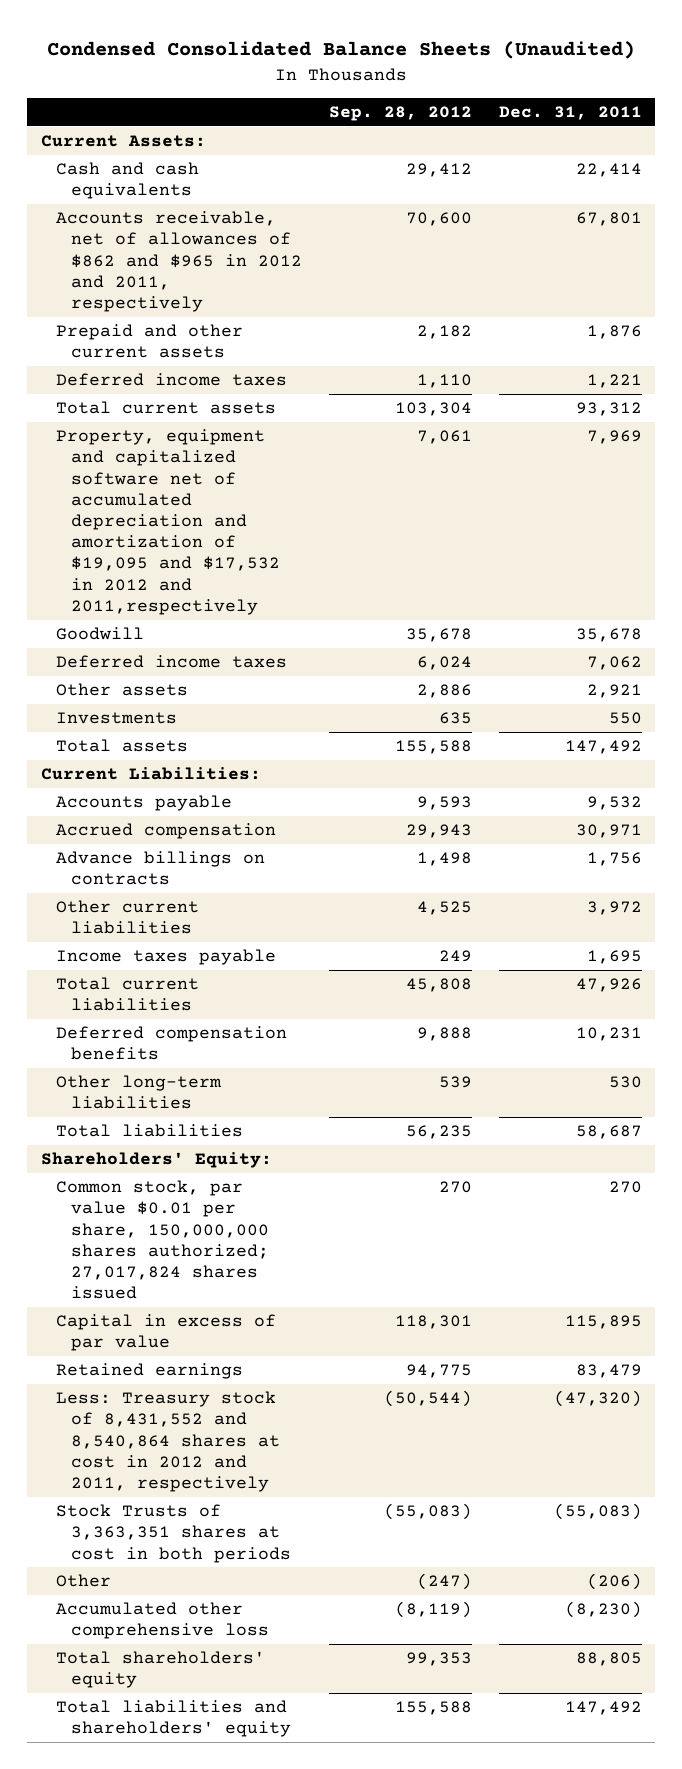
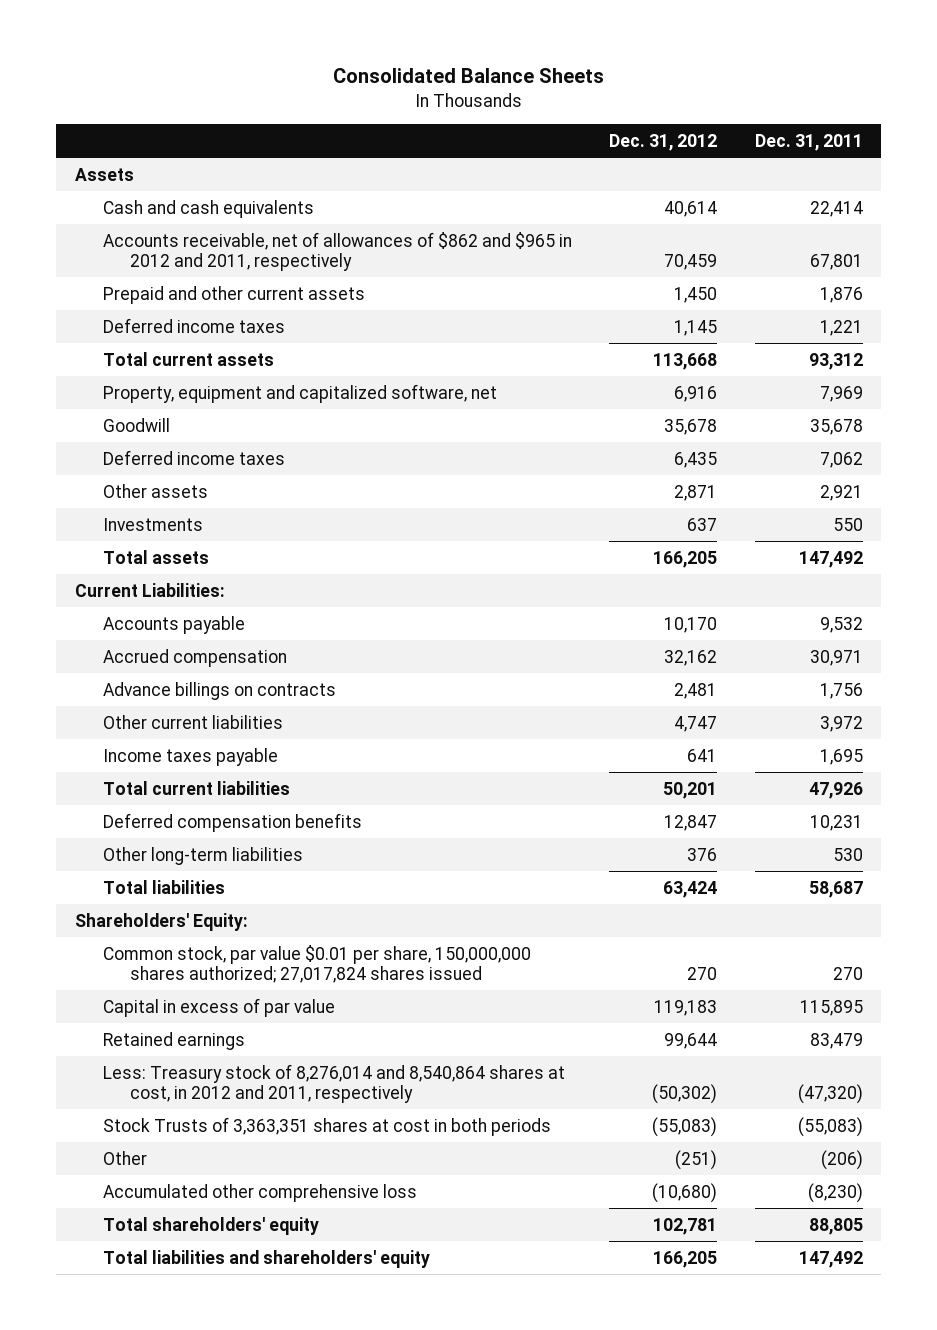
- Condensed Consolidated Balance Sheets (Unaudited)
+ Consolidated Balance Sheets
- | Sep. 28, 2012 | Dec. 31, 2011
+ | Dec. 31, 2012 | Dec. 31, 2011
- Current Assets:
+ Assets
- Property, equipment and capitalized software net of accumulated depreciation and amortization of $19,095 and $17,532 in 2012 and 2011,respectively | 7,061 | 7,969
+ Property, equipment and capitalized software, net | 6,916 | 7,969
- Less: Treasury stock of 8,431,552 and 8,540,864 shares at cost in 2012 and 2011, respectively | (50,544) | (47,320)
+ Less: Treasury stock of 8,276,014 and 8,540,864 shares at cost, in 2012 and 2011, respectively | (50,302) | (47,320)

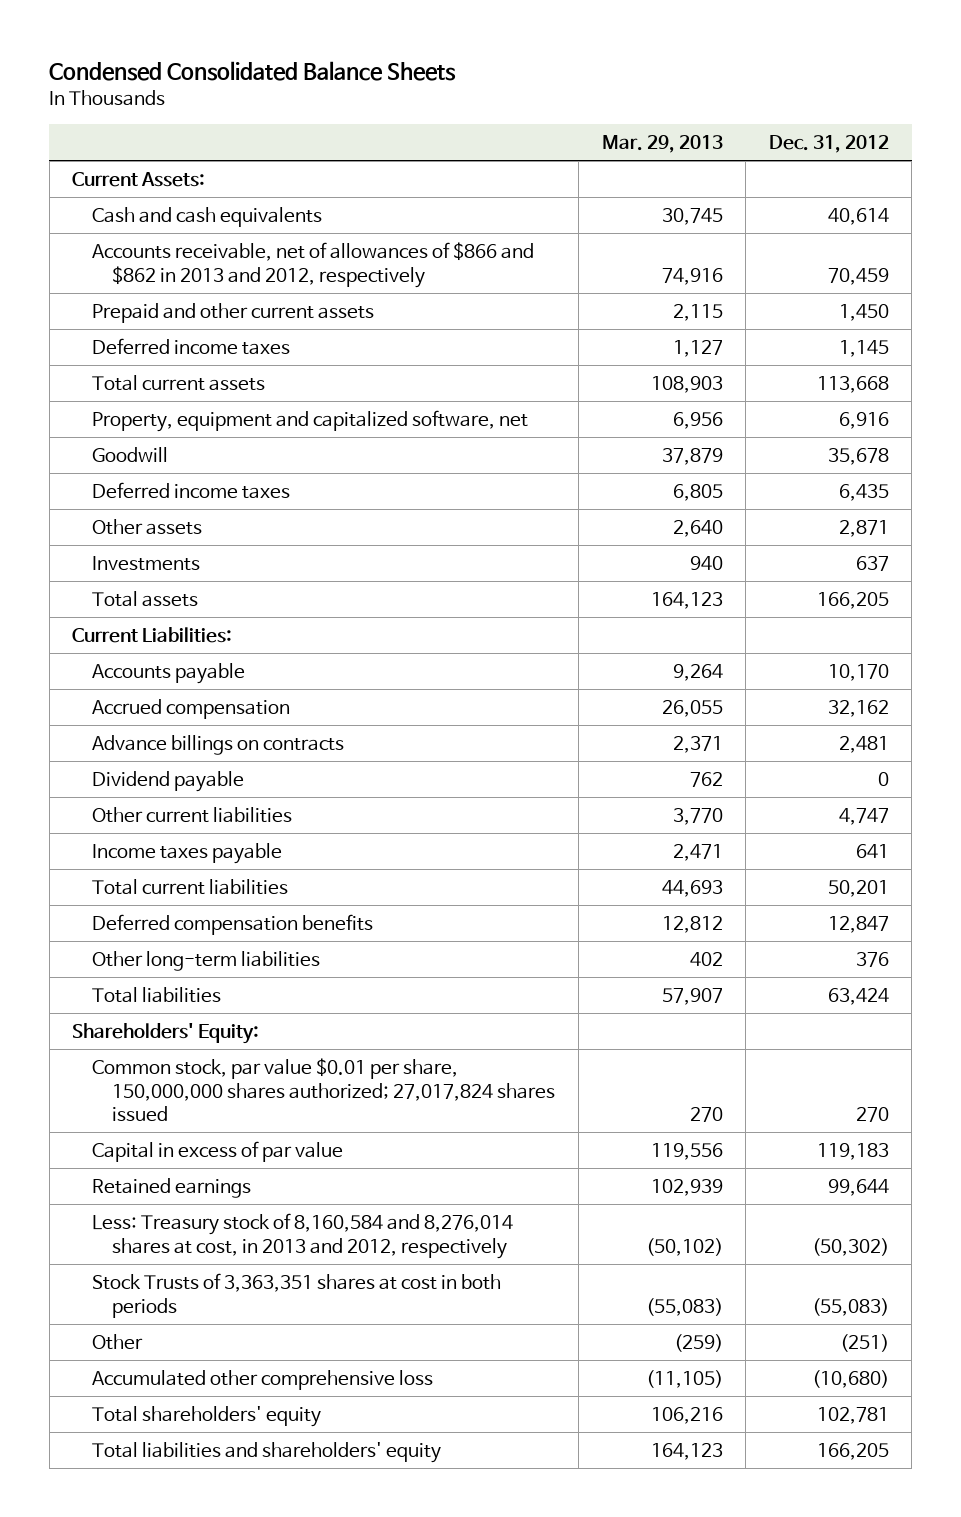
- Consolidated Balance Sheets
+ Condensed Consolidated Balance Sheets
- | Dec. 31, 2012 | Dec. 31, 2011
+ | Mar. 29, 2013 | Dec. 31, 2012
- Assets
+ Current Assets:
- Accounts receivable, net of allowances of $862 and $965 in 2012 and 2011, respectively | 70,459 | 67,801
+ Accounts receivable, net of allowances of $866 and $862 in 2013 and 2012, respectively | 74,916 | 70,459
+ Dividend payable | 762 | 0
- Less: Treasury stock of 8,276,014 and 8,540,864 shares at cost, in 2012 and 2011, respectively | (50,302) | (47,320)
+ Less: Treasury stock of 8,160,584 and 8,276,014 shares at cost, in 2013 and 2012, respectively | (50,102) | (50,302)

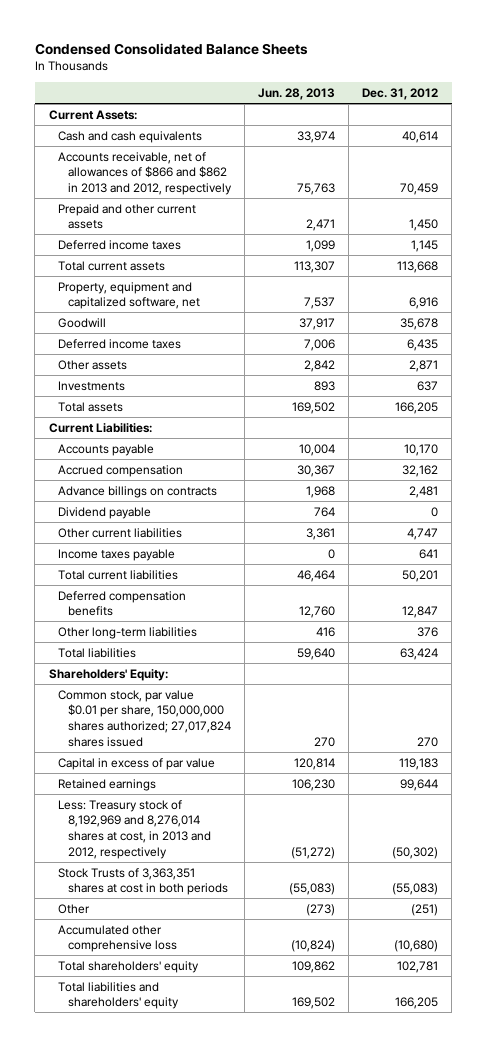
- | Mar. 29, 2013 | Dec. 31, 2012
+ | Jun. 28, 2013 | Dec. 31, 2012
- Less: Treasury stock of 8,160,584 and 8,276,014 shares at cost, in 2013 and 2012, respectively | (50,102) | (50,302)
+ Less: Treasury stock of 8,192,969 and 8,276,014 shares at cost, in 2013 and 2012, respectively | (51,272) | (50,302)

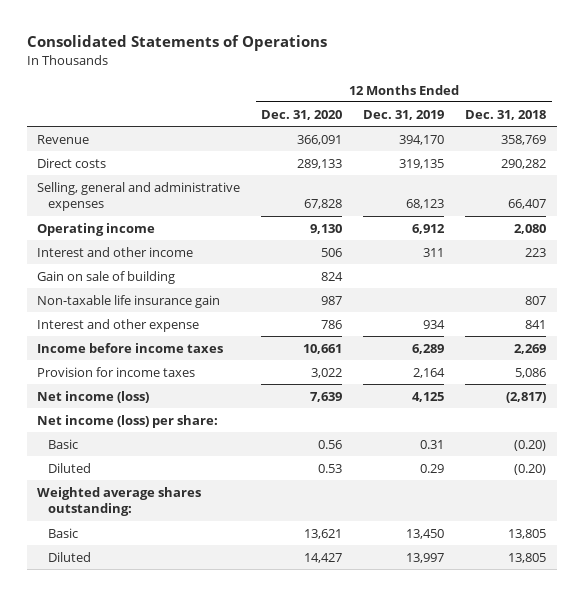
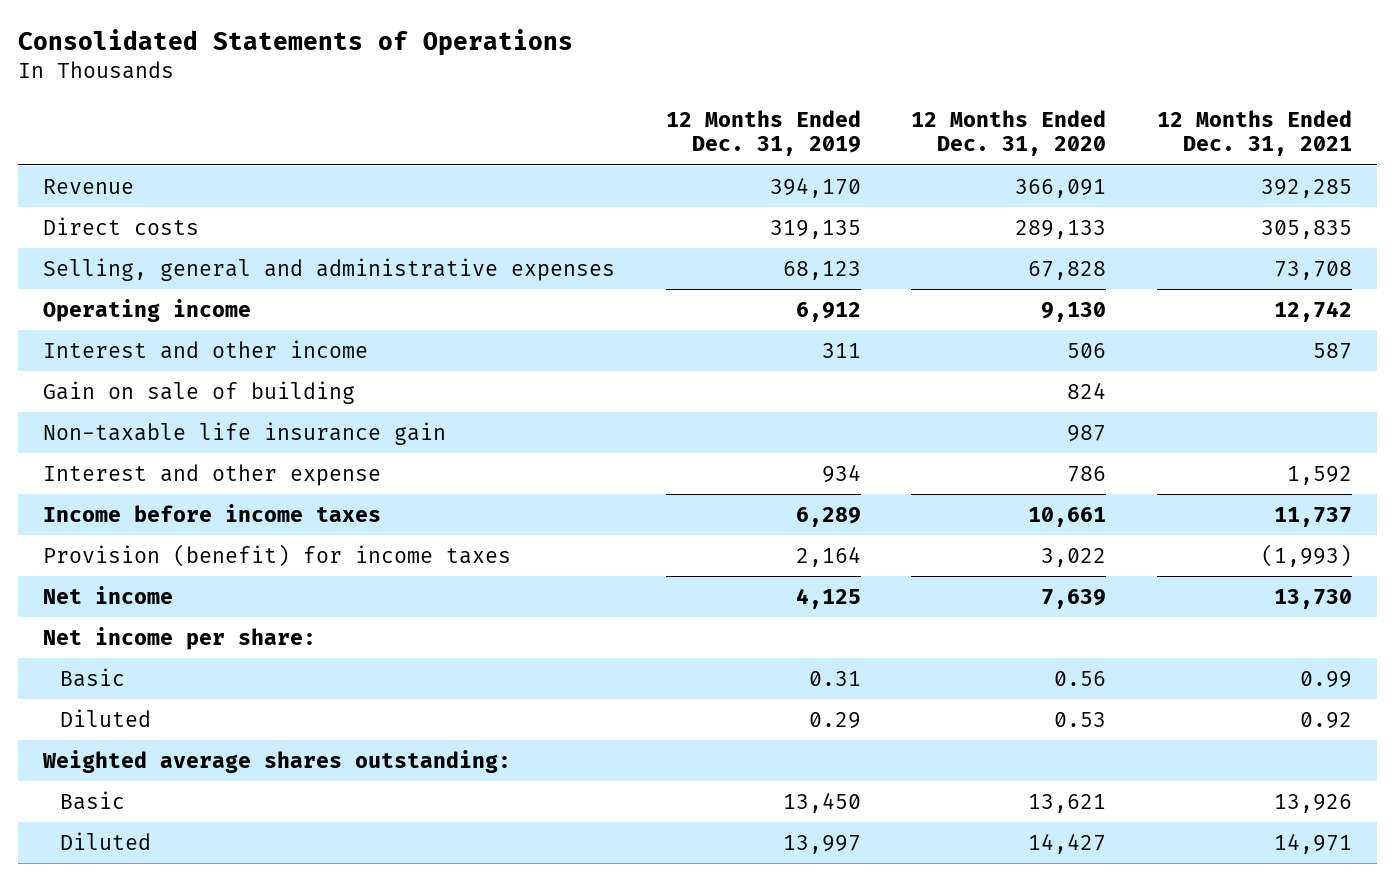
- | 12 Months Ended Dec. 31, 2020 | 12 Months Ended Dec. 31, 2019 | 12 Months Ended Dec. 31, 2018
+ | 12 Months Ended Dec. 31, 2019 | 12 Months Ended Dec. 31, 2020 | 12 Months Ended Dec. 31, 2021
- Provision for income taxes | 3,022 | 2,164 | 5,086
- Net income (loss) | 7,639 | 4,125 | (2,817)
- Net income (loss) per share:
+ Provision (benefit) for income taxes | 2,164 | 3,022 | (1,993)
+ Net income | 4,125 | 7,639 | 13,730
+ Net income per share:

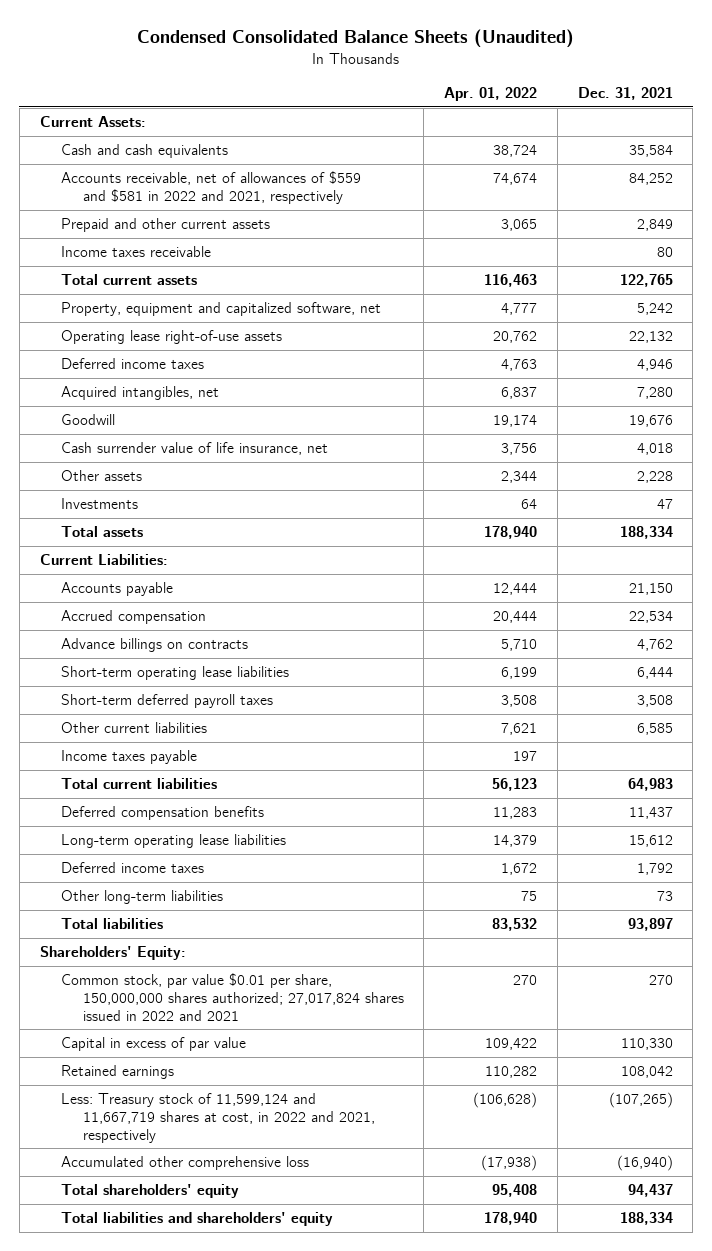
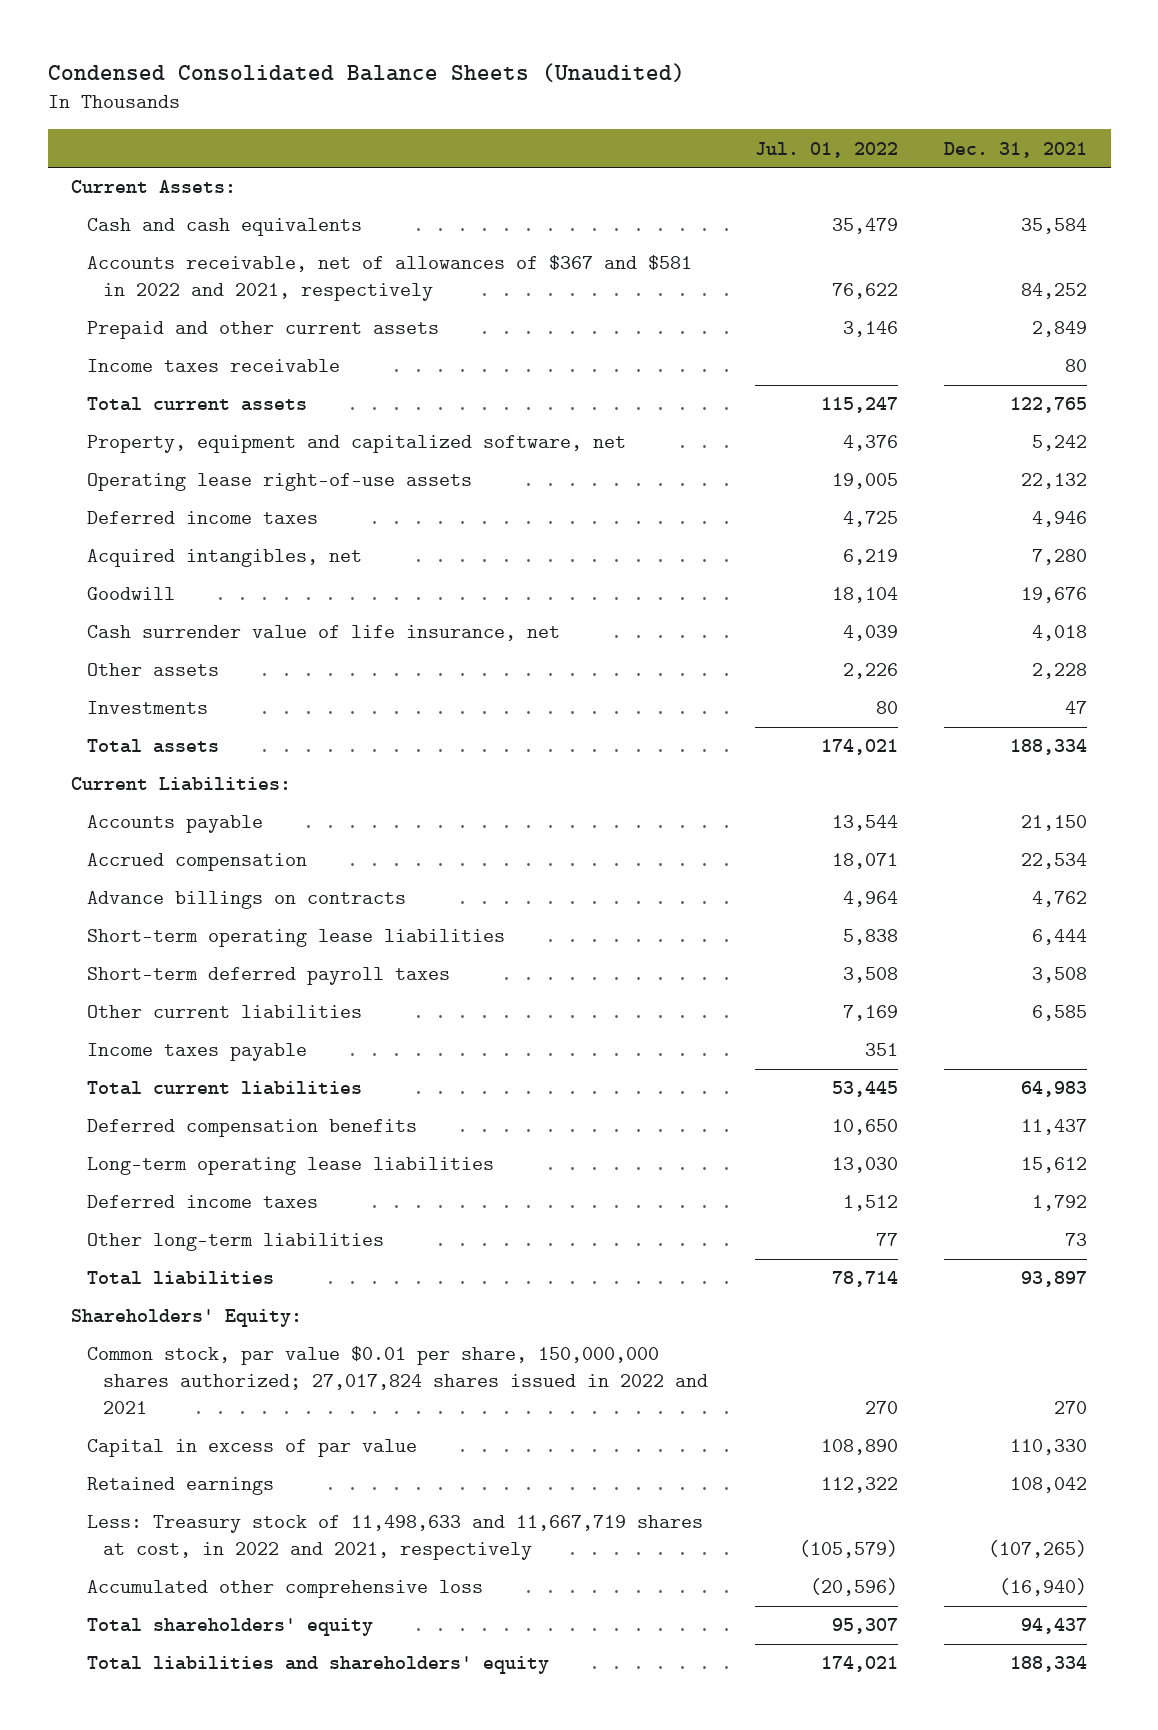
- | Apr. 01, 2022 | Dec. 31, 2021
+ | Jul. 01, 2022 | Dec. 31, 2021
- Accounts receivable, net of allowances of $559 and $581 in 2022 and 2021, respectively | 74,674 | 84,252
+ Accounts receivable, net of allowances of $367 and $581 in 2022 and 2021, respectively | 76,622 | 84,252
- Less: Treasury stock of 11,599,124 and 11,667,719 shares at cost, in 2022 and 2021, respectively | (106,628) | (107,265)
+ Less: Treasury stock of 11,498,633 and 11,667,719 shares at cost, in 2022 and 2021, respectively | (105,579) | (107,265)

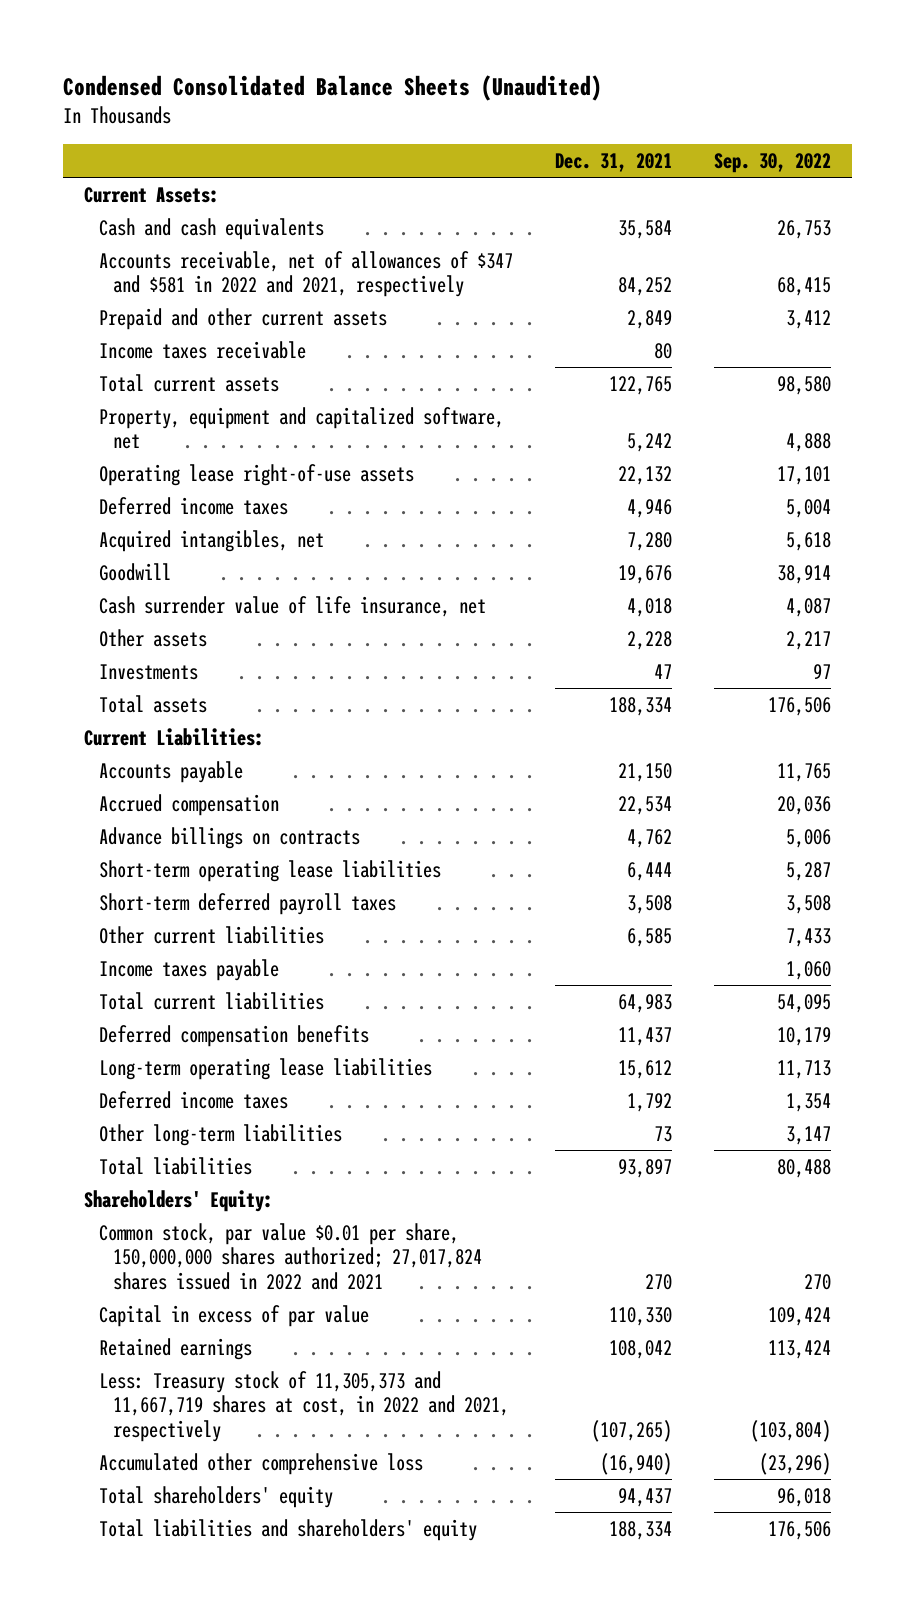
- | Jul. 01, 2022 | Dec. 31, 2021
+ | Dec. 31, 2021 | Sep. 30, 2022
- Accounts receivable, net of allowances of $367 and $581 in 2022 and 2021, respectively | 76,622 | 84,252
+ Accounts receivable, net of allowances of $347 and $581 in 2022 and 2021, respectively | 84,252 | 68,415
- Less: Treasury stock of 11,498,633 and 11,667,719 shares at cost, in 2022 and 2021, respectively | (105,579) | (107,265)
+ Less: Treasury stock of 11,305,373 and 11,667,719 shares at cost, in 2022 and 2021, respectively | (107,265) | (103,804)

